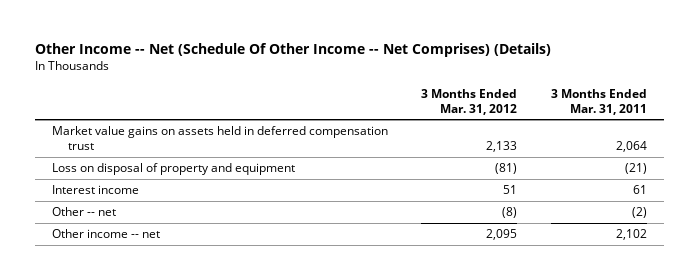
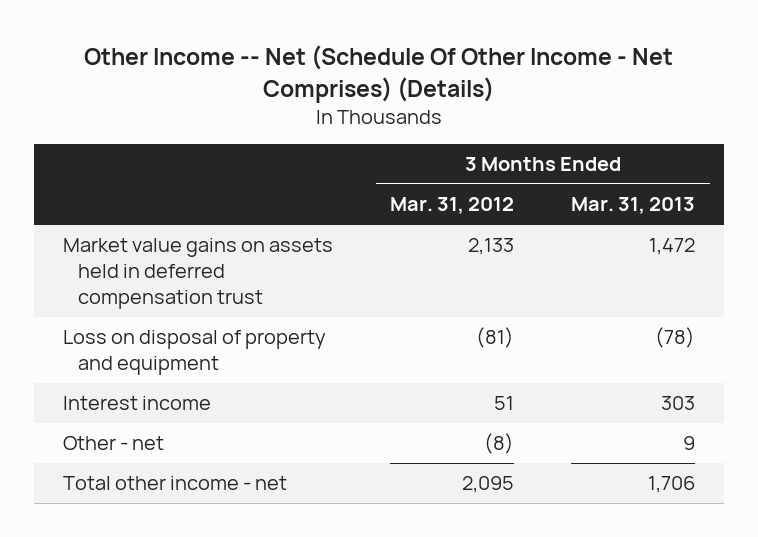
- Other Income -- Net (Schedule Of Other Income -- Net Comprises) (Details)
+ Other Income -- Net (Schedule Of Other Income - Net Comprises) (Details)
- | 3 Months Ended Mar. 31, 2012 | 3 Months Ended Mar. 31, 2011
+ | 3 Months Ended Mar. 31, 2012 | 3 Months Ended Mar. 31, 2013
- Other -- net | (8) | (2)
- Other income -- net | 2,095 | 2,102
+ Other - net | (8) | 9
+ Total other income - net | 2,095 | 1,706

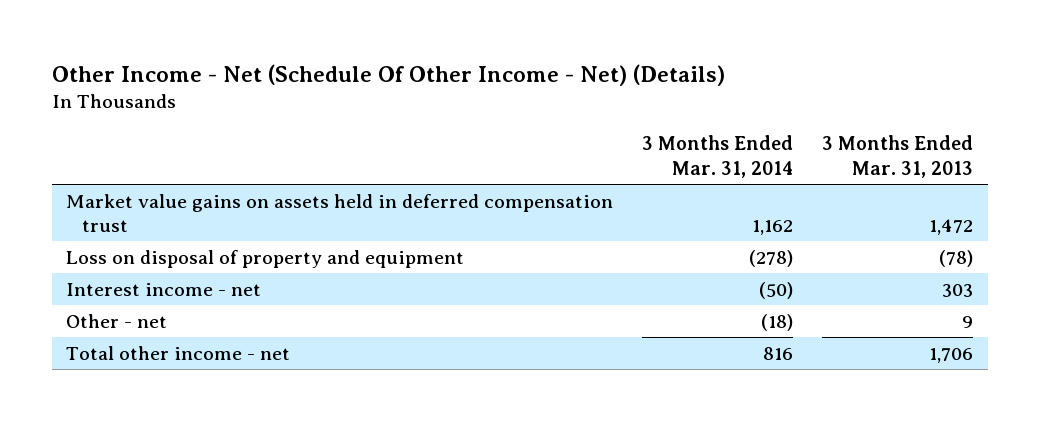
- Other Income -- Net (Schedule Of Other Income - Net Comprises) (Details)
+ Other Income - Net (Schedule Of Other Income - Net) (Details)
- | 3 Months Ended Mar. 31, 2012 | 3 Months Ended Mar. 31, 2013
+ | 3 Months Ended Mar. 31, 2014 | 3 Months Ended Mar. 31, 2013
- Interest income | 51 | 303
+ Interest income - net | (50) | 303

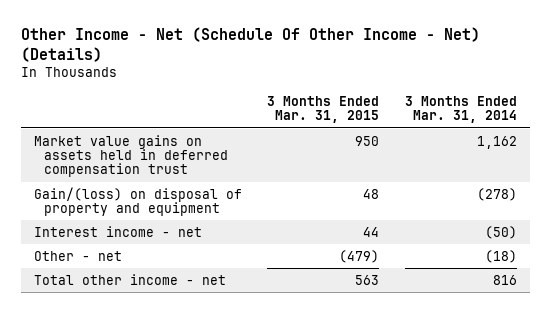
- | 3 Months Ended Mar. 31, 2014 | 3 Months Ended Mar. 31, 2013
+ | 3 Months Ended Mar. 31, 2015 | 3 Months Ended Mar. 31, 2014
- Loss on disposal of property and equipment | (278) | (78)
+ Gain/(loss) on disposal of property and equipment | 48 | (278)

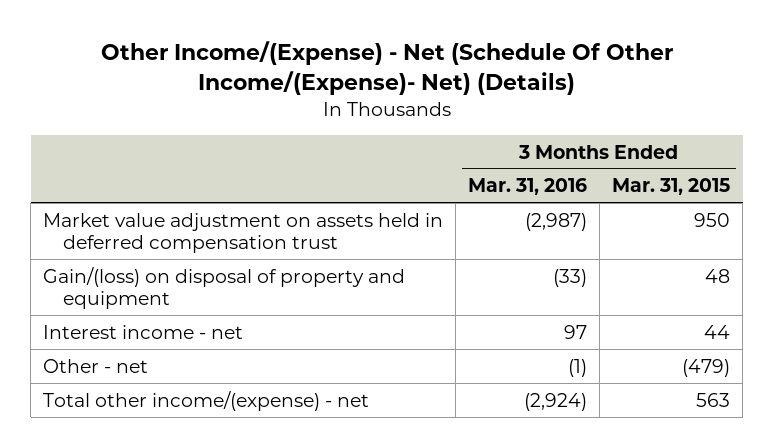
- Other Income - Net (Schedule Of Other Income - Net) (Details)
+ Other Income/(Expense) - Net (Schedule Of Other Income/(Expense)- Net) (Details)
- | 3 Months Ended Mar. 31, 2015 | 3 Months Ended Mar. 31, 2014
+ | 3 Months Ended Mar. 31, 2016 | 3 Months Ended Mar. 31, 2015
- Market value gains on assets held in deferred compensation trust | 950 | 1,162
+ Market value adjustment on assets held in deferred compensation trust | (2,987) | 950
- Total other income - net | 563 | 816
+ Total other income/(expense) - net | (2,924) | 563

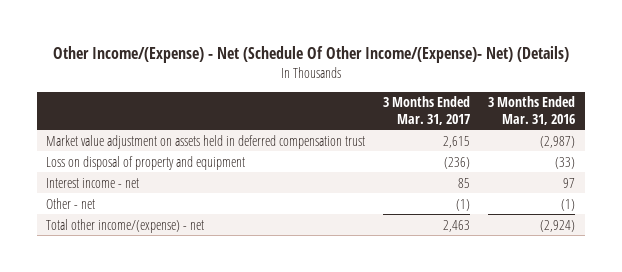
- | 3 Months Ended Mar. 31, 2016 | 3 Months Ended Mar. 31, 2015
+ | 3 Months Ended Mar. 31, 2017 | 3 Months Ended Mar. 31, 2016
- Gain/(loss) on disposal of property and equipment | (33) | 48
+ Loss on disposal of property and equipment | (236) | (33)

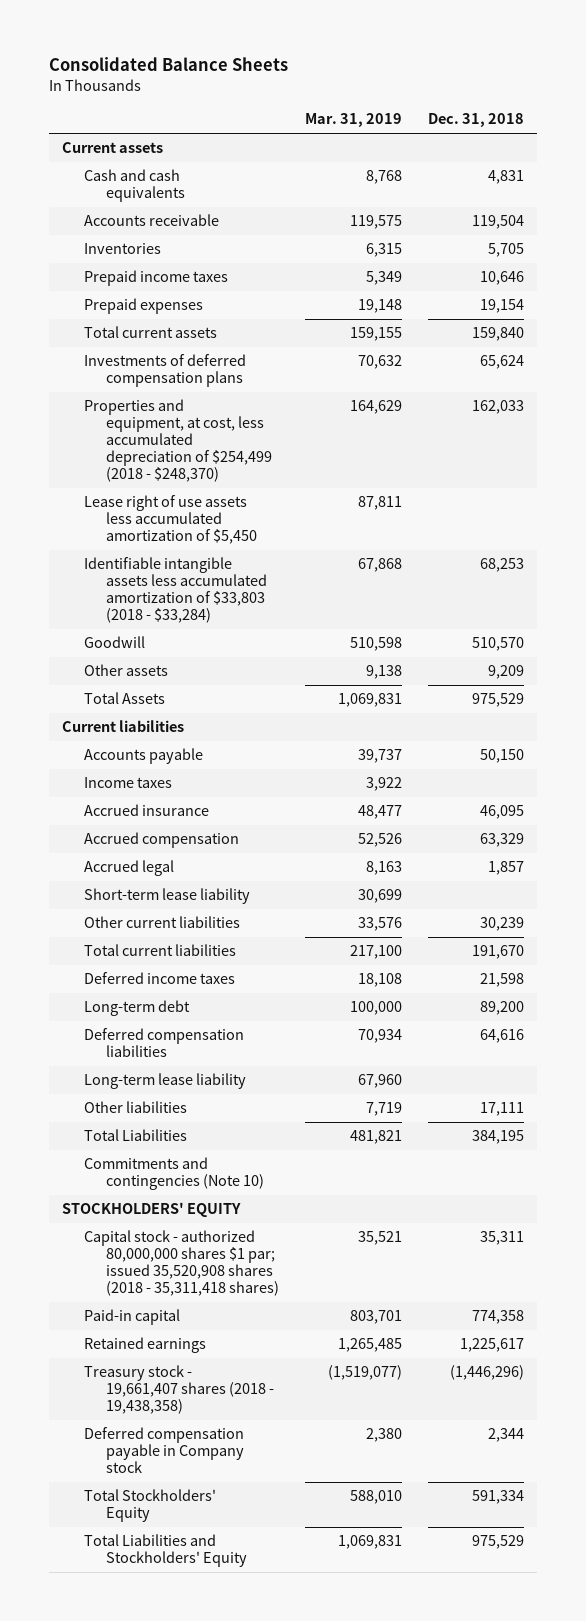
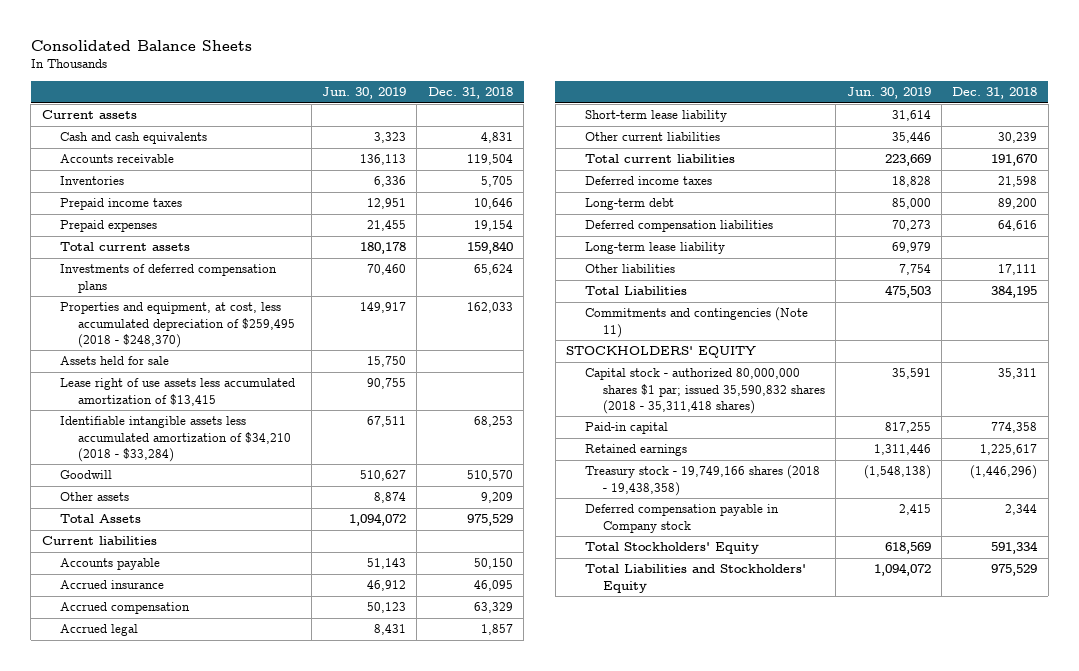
- | Mar. 31, 2019 | Dec. 31, 2018
+ | Jun. 30, 2019 | Dec. 31, 2018
- Properties and equipment, at cost, less accumulated depreciation of $254,499 (2018 - $248,370) | 164,629 | 162,033
- Lease right of use assets less accumulated amortization of $5,450 | 87,811 |
- Identifiable intangible assets less accumulated amortization of $33,803 (2018 - $33,284) | 67,868 | 68,253
+ Properties and equipment, at cost, less accumulated depreciation of $259,495 (2018 - $248,370) | 149,917 | 162,033
+ Assets held for sale | 15,750 |
+ Lease right of use assets less accumulated amortization of $13,415 | 90,755 |
+ Identifiable intangible assets less accumulated amortization of $34,210 (2018 - $33,284) | 67,511 | 68,253
- Income taxes | 3,922 |
- Commitments and contingencies (Note 10)
+ Commitments and contingencies (Note 11)
- Capital stock - authorized 80,000,000 shares $1 par; issued 35,520,908 shares (2018 - 35,311,418 shares) | 35,521 | 35,311
+ Capital stock - authorized 80,000,000 shares $1 par; issued 35,590,832 shares (2018 - 35,311,418 shares) | 35,591 | 35,311
- Treasury stock - 19,661,407 shares (2018 - 19,438,358) | (1,519,077) | (1,446,296)
+ Treasury stock - 19,749,166 shares (2018 - 19,438,358) | (1,548,138) | (1,446,296)

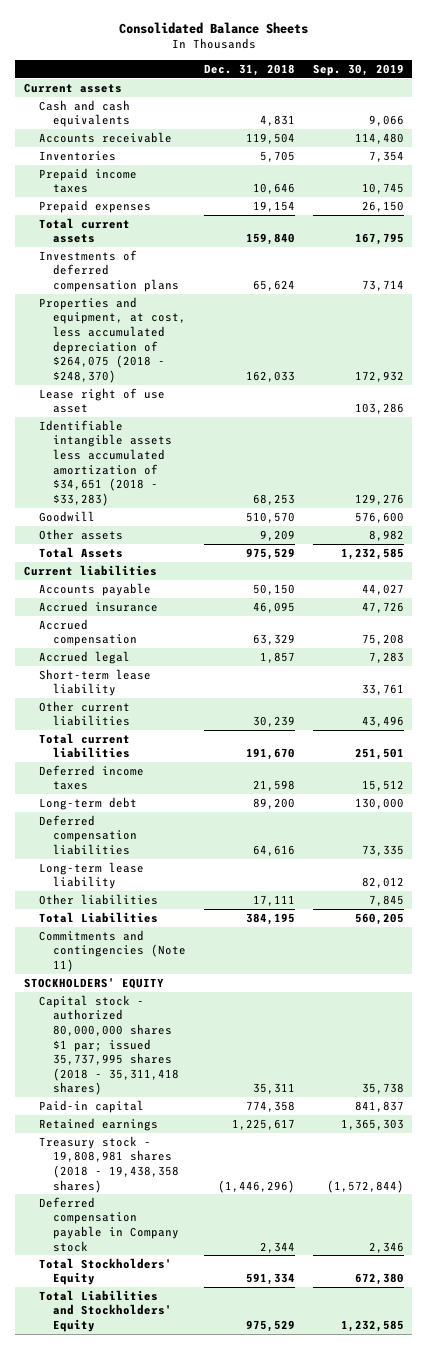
- | Jun. 30, 2019 | Dec. 31, 2018
+ | Dec. 31, 2018 | Sep. 30, 2019
- Properties and equipment, at cost, less accumulated depreciation of $259,495 (2018 - $248,370) | 149,917 | 162,033
- Assets held for sale | 15,750 |
- Lease right of use assets less accumulated amortization of $13,415 | 90,755 |
- Identifiable intangible assets less accumulated amortization of $34,210 (2018 - $33,284) | 67,511 | 68,253
+ Properties and equipment, at cost, less accumulated depreciation of $264,075 (2018 - $248,370) | 162,033 | 172,932
+ Lease right of use asset | | 103,286
+ Identifiable intangible assets less accumulated amortization of $34,651 (2018 - $33,283) | 68,253 | 129,276
- Capital stock - authorized 80,000,000 shares $1 par; issued 35,590,832 shares (2018 - 35,311,418 shares) | 35,591 | 35,311
+ Capital stock - authorized 80,000,000 shares $1 par; issued 35,737,995 shares (2018 - 35,311,418 shares) | 35,311 | 35,738
- Treasury stock - 19,749,166 shares (2018 - 19,438,358) | (1,548,138) | (1,446,296)
+ Treasury stock - 19,808,981 shares (2018 - 19,438,358 shares) | (1,446,296) | (1,572,844)

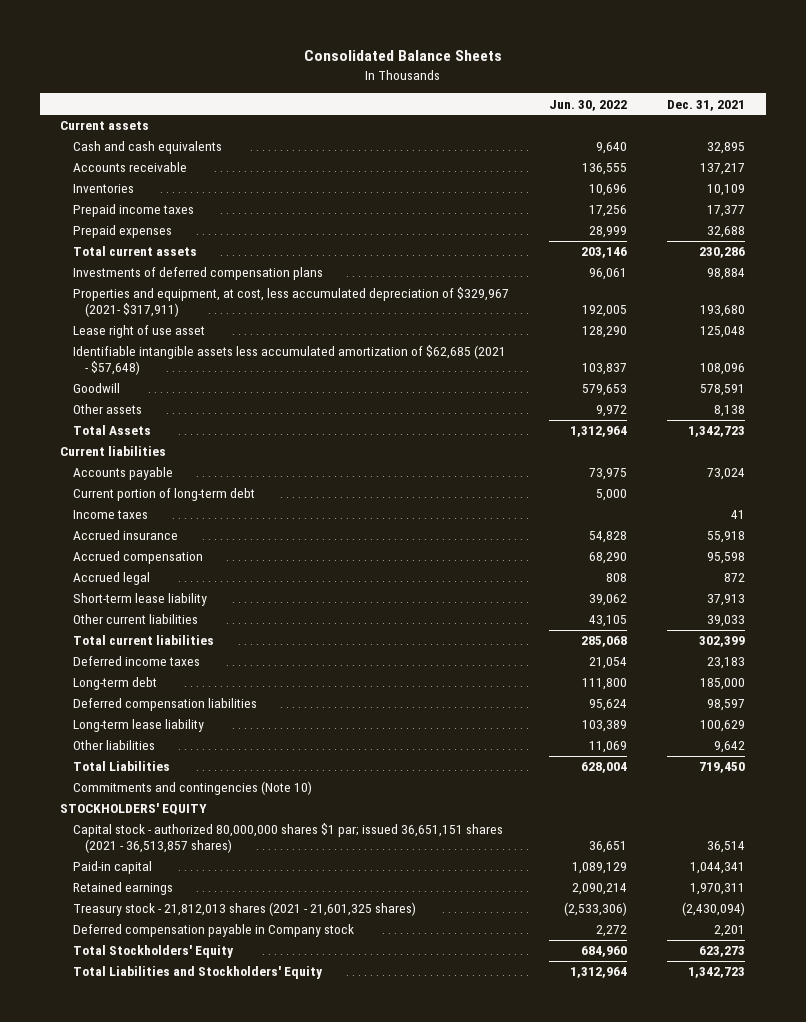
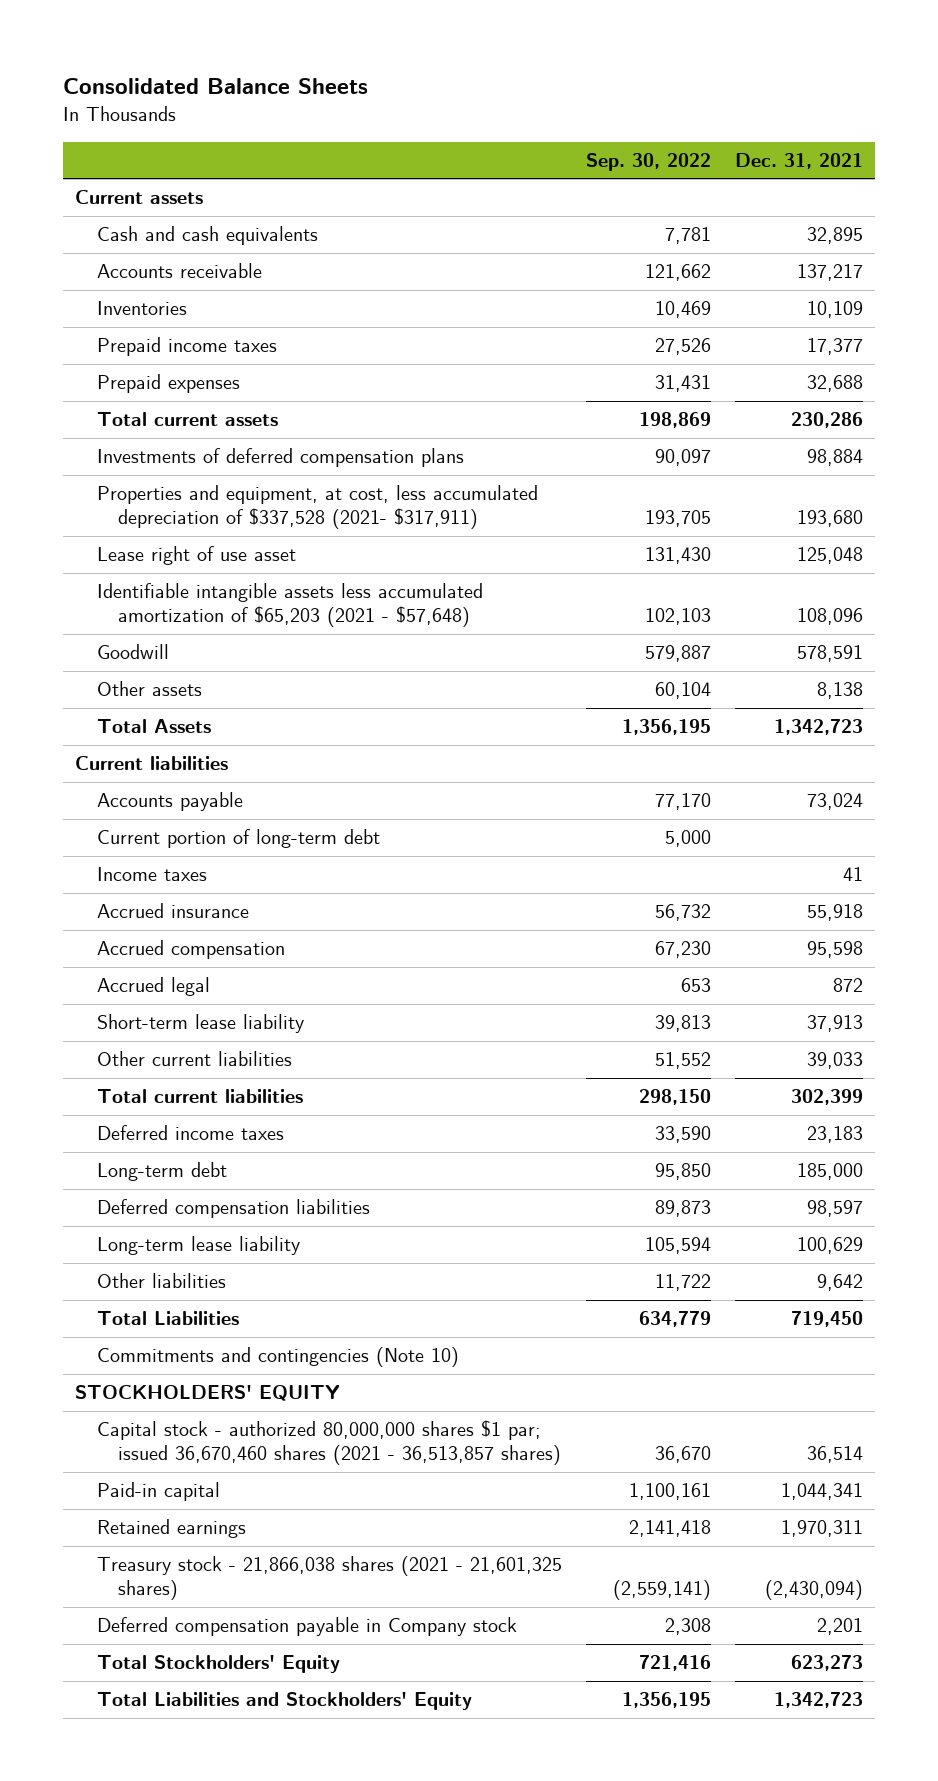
- | Jun. 30, 2022 | Dec. 31, 2021
+ | Sep. 30, 2022 | Dec. 31, 2021
- Properties and equipment, at cost, less accumulated depreciation of $329,967 (2021- $317,911) | 192,005 | 193,680
+ Properties and equipment, at cost, less accumulated depreciation of $337,528 (2021- $317,911) | 193,705 | 193,680
- Identifiable intangible assets less accumulated amortization of $62,685 (2021 - $57,648) | 103,837 | 108,096
+ Identifiable intangible assets less accumulated amortization of $65,203 (2021 - $57,648) | 102,103 | 108,096
- Capital stock - authorized 80,000,000 shares $1 par; issued 36,651,151 shares (2021 - 36,513,857 shares) | 36,651 | 36,514
+ Capital stock - authorized 80,000,000 shares $1 par; issued 36,670,460 shares (2021 - 36,513,857 shares) | 36,670 | 36,514
- Treasury stock - 21,812,013 shares (2021 - 21,601,325 shares) | (2,533,306) | (2,430,094)
+ Treasury stock - 21,866,038 shares (2021 - 21,601,325 shares) | (2,559,141) | (2,430,094)

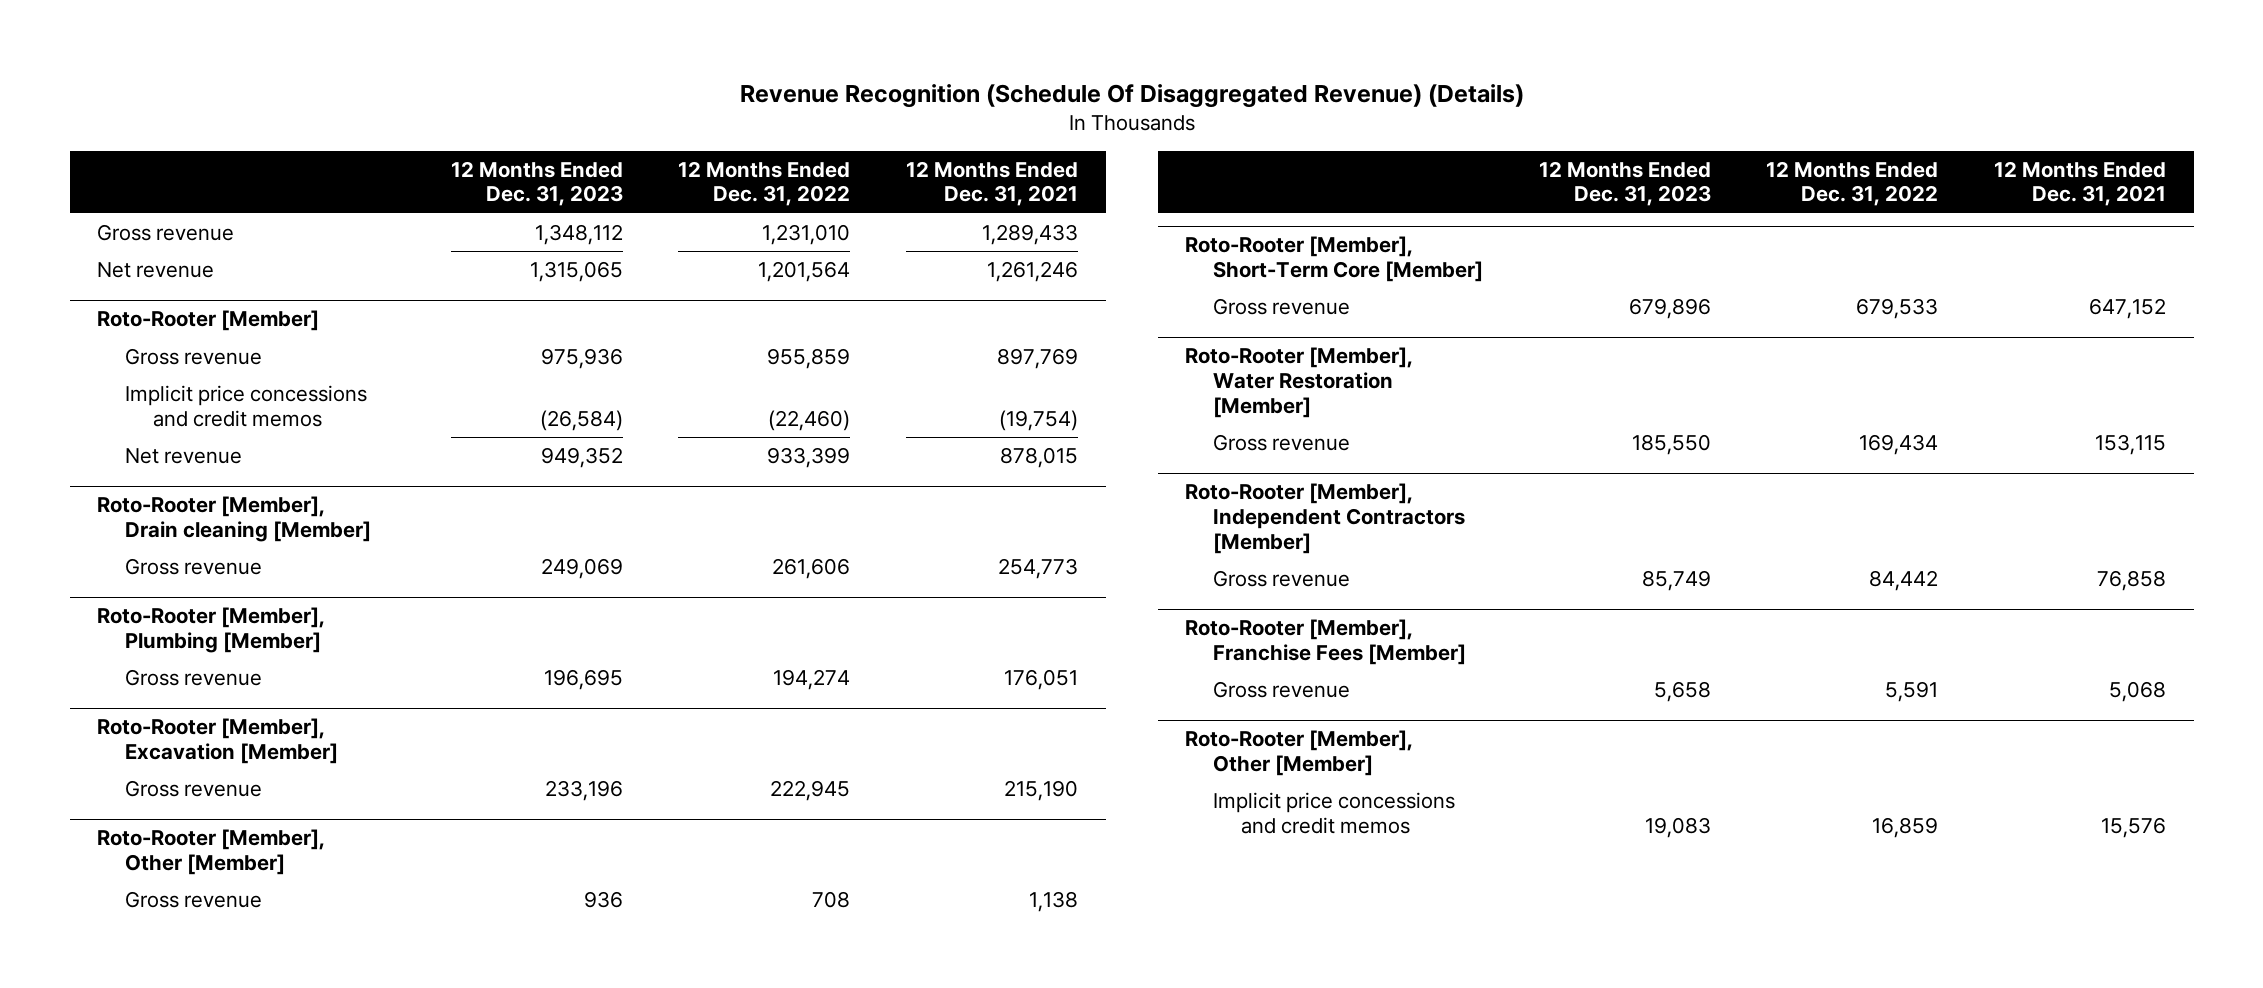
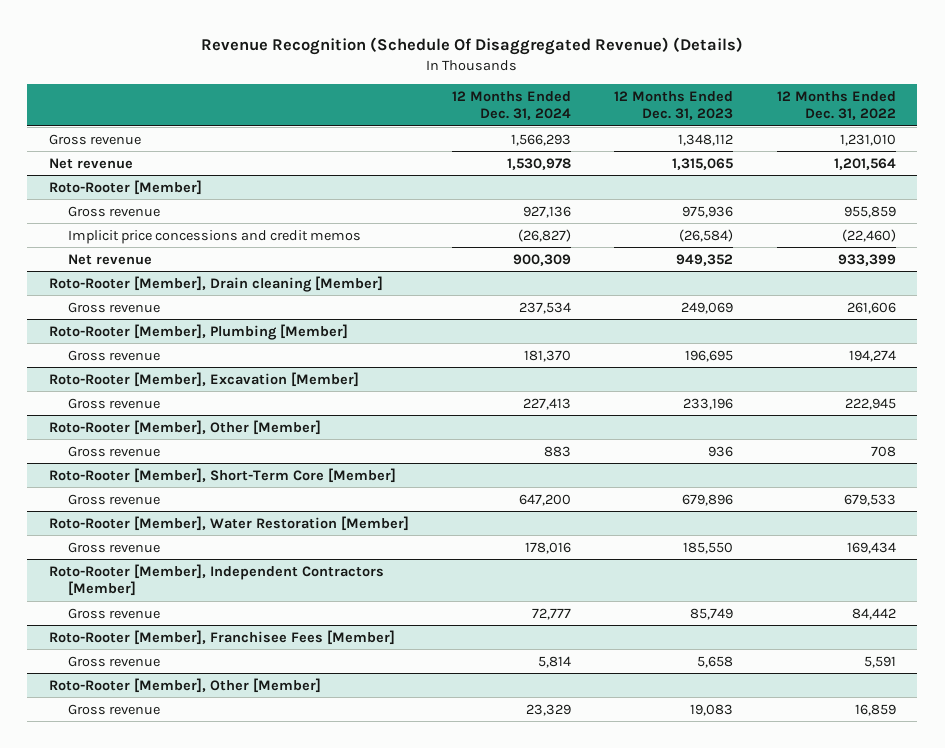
- | 12 Months Ended Dec. 31, 2023 | 12 Months Ended Dec. 31, 2022 | 12 Months Ended Dec. 31, 2021
+ | 12 Months Ended Dec. 31, 2024 | 12 Months Ended Dec. 31, 2023 | 12 Months Ended Dec. 31, 2022
- Roto-Rooter [Member], Franchise Fees [Member]
+ Roto-Rooter [Member], Franchisee Fees [Member]
@ Roto-Rooter [Member], Other [Member]
- Implicit price concessions and credit memos | 19,083 | 16,859 | 15,576
+ Gross revenue | 23,329 | 19,083 | 16,859

